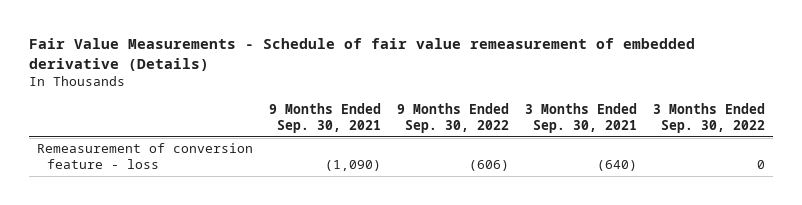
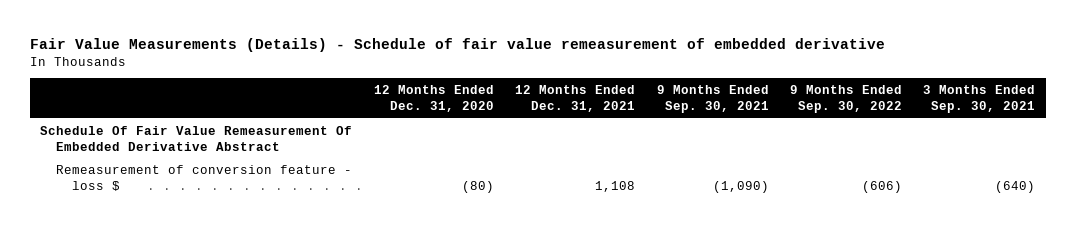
- Fair Value Measurements - Schedule of fair value remeasurement of embedded derivative (Details)
+ Fair Value Measurements (Details) - Schedule of fair value remeasurement of embedded derivative
- | 9 Months Ended Sep. 30, 2021 | 9 Months Ended Sep. 30, 2022 | 3 Months Ended Sep. 30, 2021 | 3 Months Ended Sep. 30, 2022
+ | 12 Months Ended Dec. 31, 2020 | 12 Months Ended Dec. 31, 2021 | 9 Months Ended Sep. 30, 2021 | 9 Months Ended Sep. 30, 2022 | 3 Months Ended Sep. 30, 2021
- Remeasurement of conversion feature - loss | (1,090) | (606) | (640) | 0
+ Schedule Of Fair Value Remeasurement Of Embedded Derivative Abstract
+ Remeasurement of conversion feature - loss $ | (80) | 1,108 | (1,090) | (606) | (640)

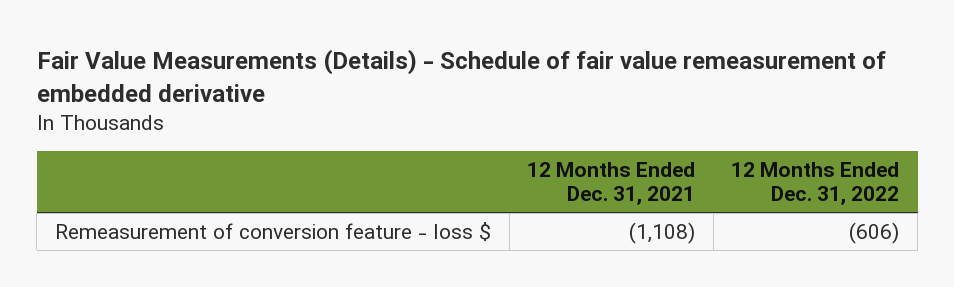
- | 12 Months Ended Dec. 31, 2020 | 12 Months Ended Dec. 31, 2021 | 9 Months Ended Sep. 30, 2021 | 9 Months Ended Sep. 30, 2022 | 3 Months Ended Sep. 30, 2021
+ | 12 Months Ended Dec. 31, 2021 | 12 Months Ended Dec. 31, 2022
- Schedule Of Fair Value Remeasurement Of Embedded Derivative Abstract
- Remeasurement of conversion feature - loss $ | (80) | 1,108 | (1,090) | (606) | (640)
+ Remeasurement of conversion feature - loss $ | (1,108) | (606)

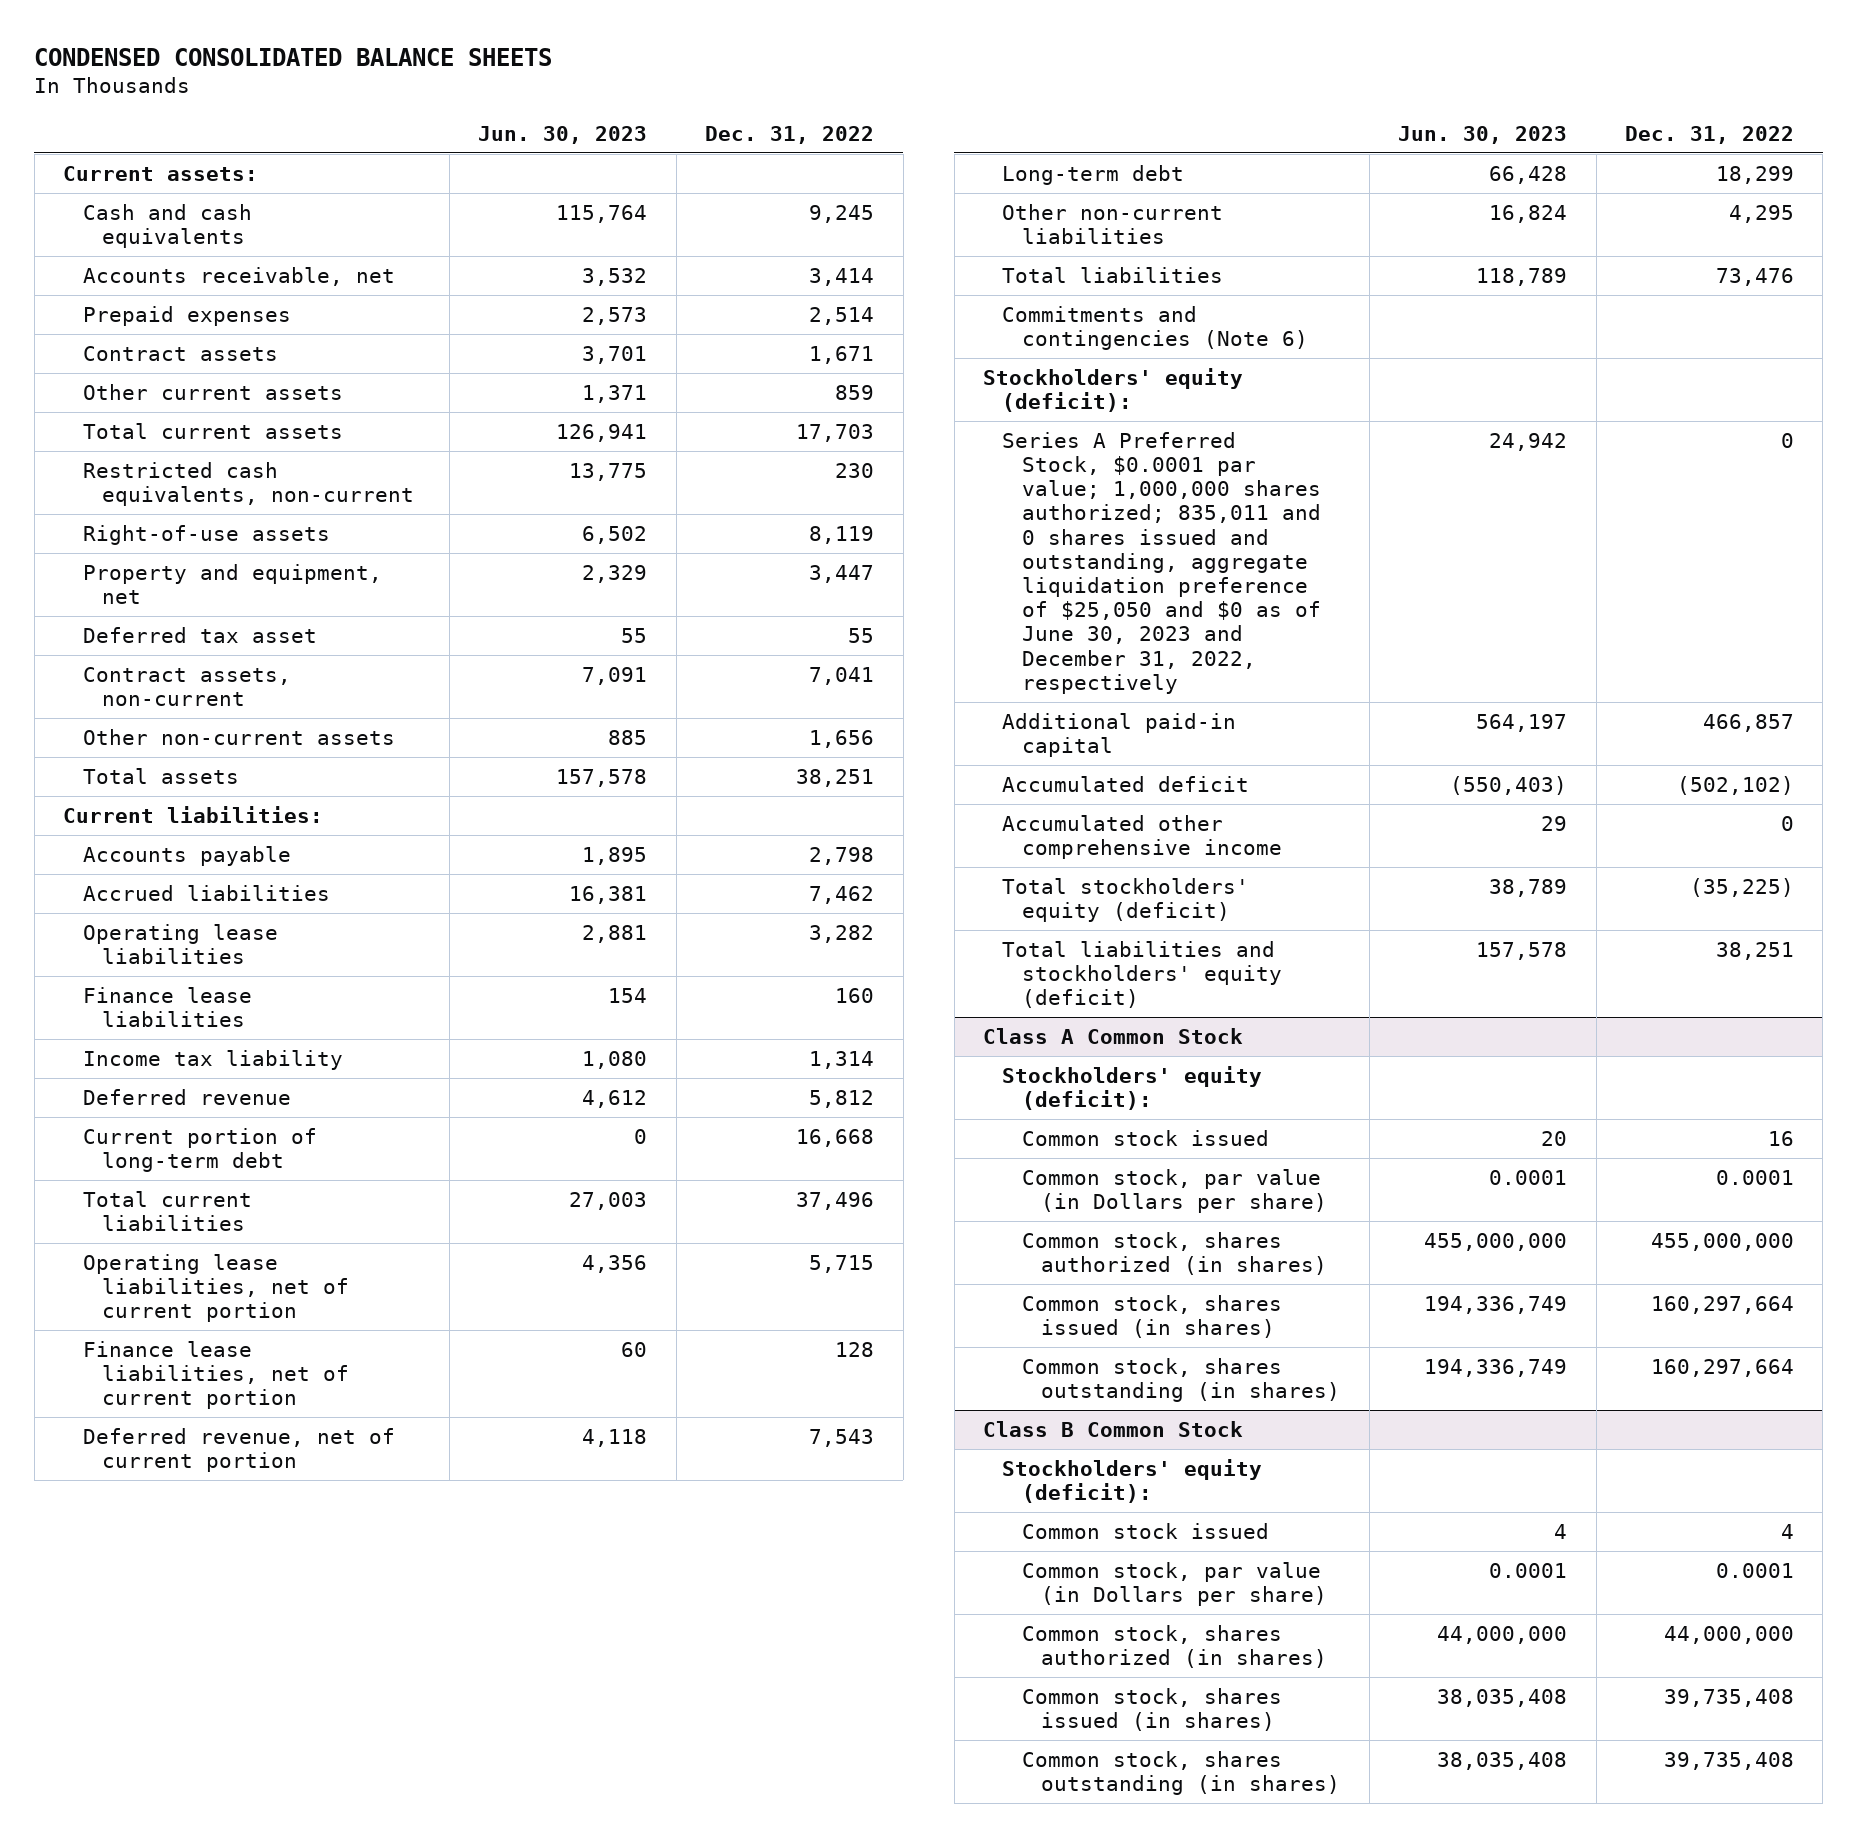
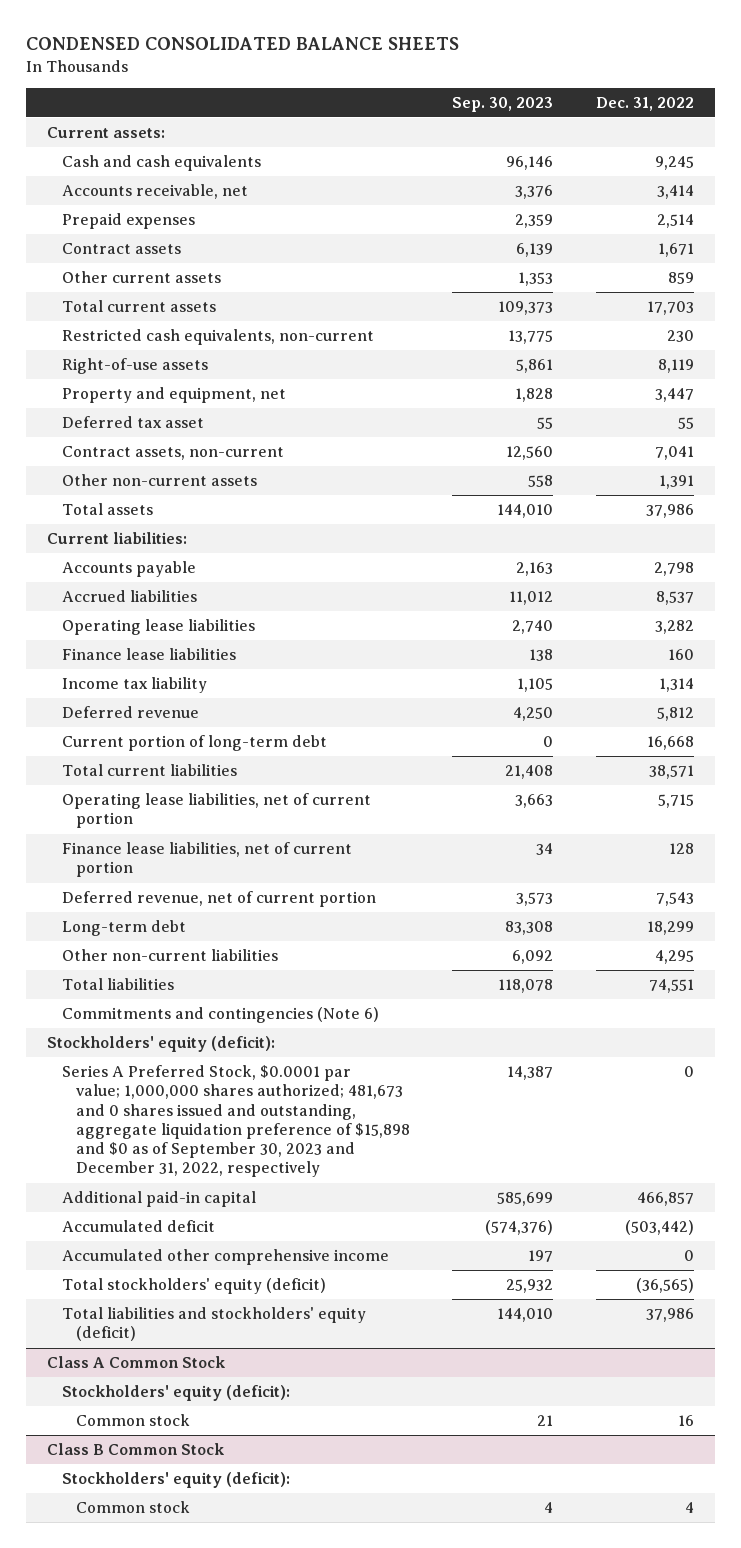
- | Jun. 30, 2023 | Dec. 31, 2022
+ | Sep. 30, 2023 | Dec. 31, 2022
- Other non-current assets | 885 | 1,656
- Total assets | 157,578 | 38,251
+ Other non-current assets | 558 | 1,391
+ Total assets | 144,010 | 37,986
- Accrued liabilities | 16,381 | 7,462
+ Accrued liabilities | 11,012 | 8,537
- Total current liabilities | 27,003 | 37,496
+ Total current liabilities | 21,408 | 38,571
- Total liabilities | 118,789 | 73,476
+ Total liabilities | 118,078 | 74,551
- Series A Preferred Stock, $0.0001 par value; 1,000,000 shares authorized; 835,011 and 0 shares issued and outstanding, aggregate liquidation preference of $25,050 and $0 as of June 30, 2023 and December 31, 2022, respectively | 24,942 | 0
+ Series A Preferred Stock, $0.0001 par value; 1,000,000 shares authorized; 481,673 and 0 shares issued and outstanding, aggregate liquidation preference of $15,898 and $0 as of September 30, 2023 and December 31, 2022, respectively | 14,387 | 0
- Accumulated deficit | (550,403) | (502,102)
+ Accumulated deficit | (574,376) | (503,442)
- Total stockholders' equity (deficit) | 38,789 | (35,225)
- Total liabilities and stockholders' equity (deficit) | 157,578 | 38,251
+ Total stockholders' equity (deficit) | 25,932 | (36,565)
+ Total liabilities and stockholders' equity (deficit) | 144,010 | 37,986
@ Class A Common Stock
- Common stock issued | 20 | 16
- Common stock, par value (in Dollars per share) | 0.0001 | 0.0001
- Common stock, shares authorized (in shares) | 455,000,000 | 455,000,000
- Common stock, shares issued (in shares) | 194,336,749 | 160,297,664
- Common stock, shares outstanding (in shares) | 194,336,749 | 160,297,664
+ Common stock | 21 | 16
@ Class B Common Stock
- Common stock issued | 4 | 4
- Common stock, par value (in Dollars per share) | 0.0001 | 0.0001
- Common stock, shares authorized (in shares) | 44,000,000 | 44,000,000
- Common stock, shares issued (in shares) | 38,035,408 | 39,735,408
- Common stock, shares outstanding (in shares) | 38,035,408 | 39,735,408
+ Common stock | 4 | 4

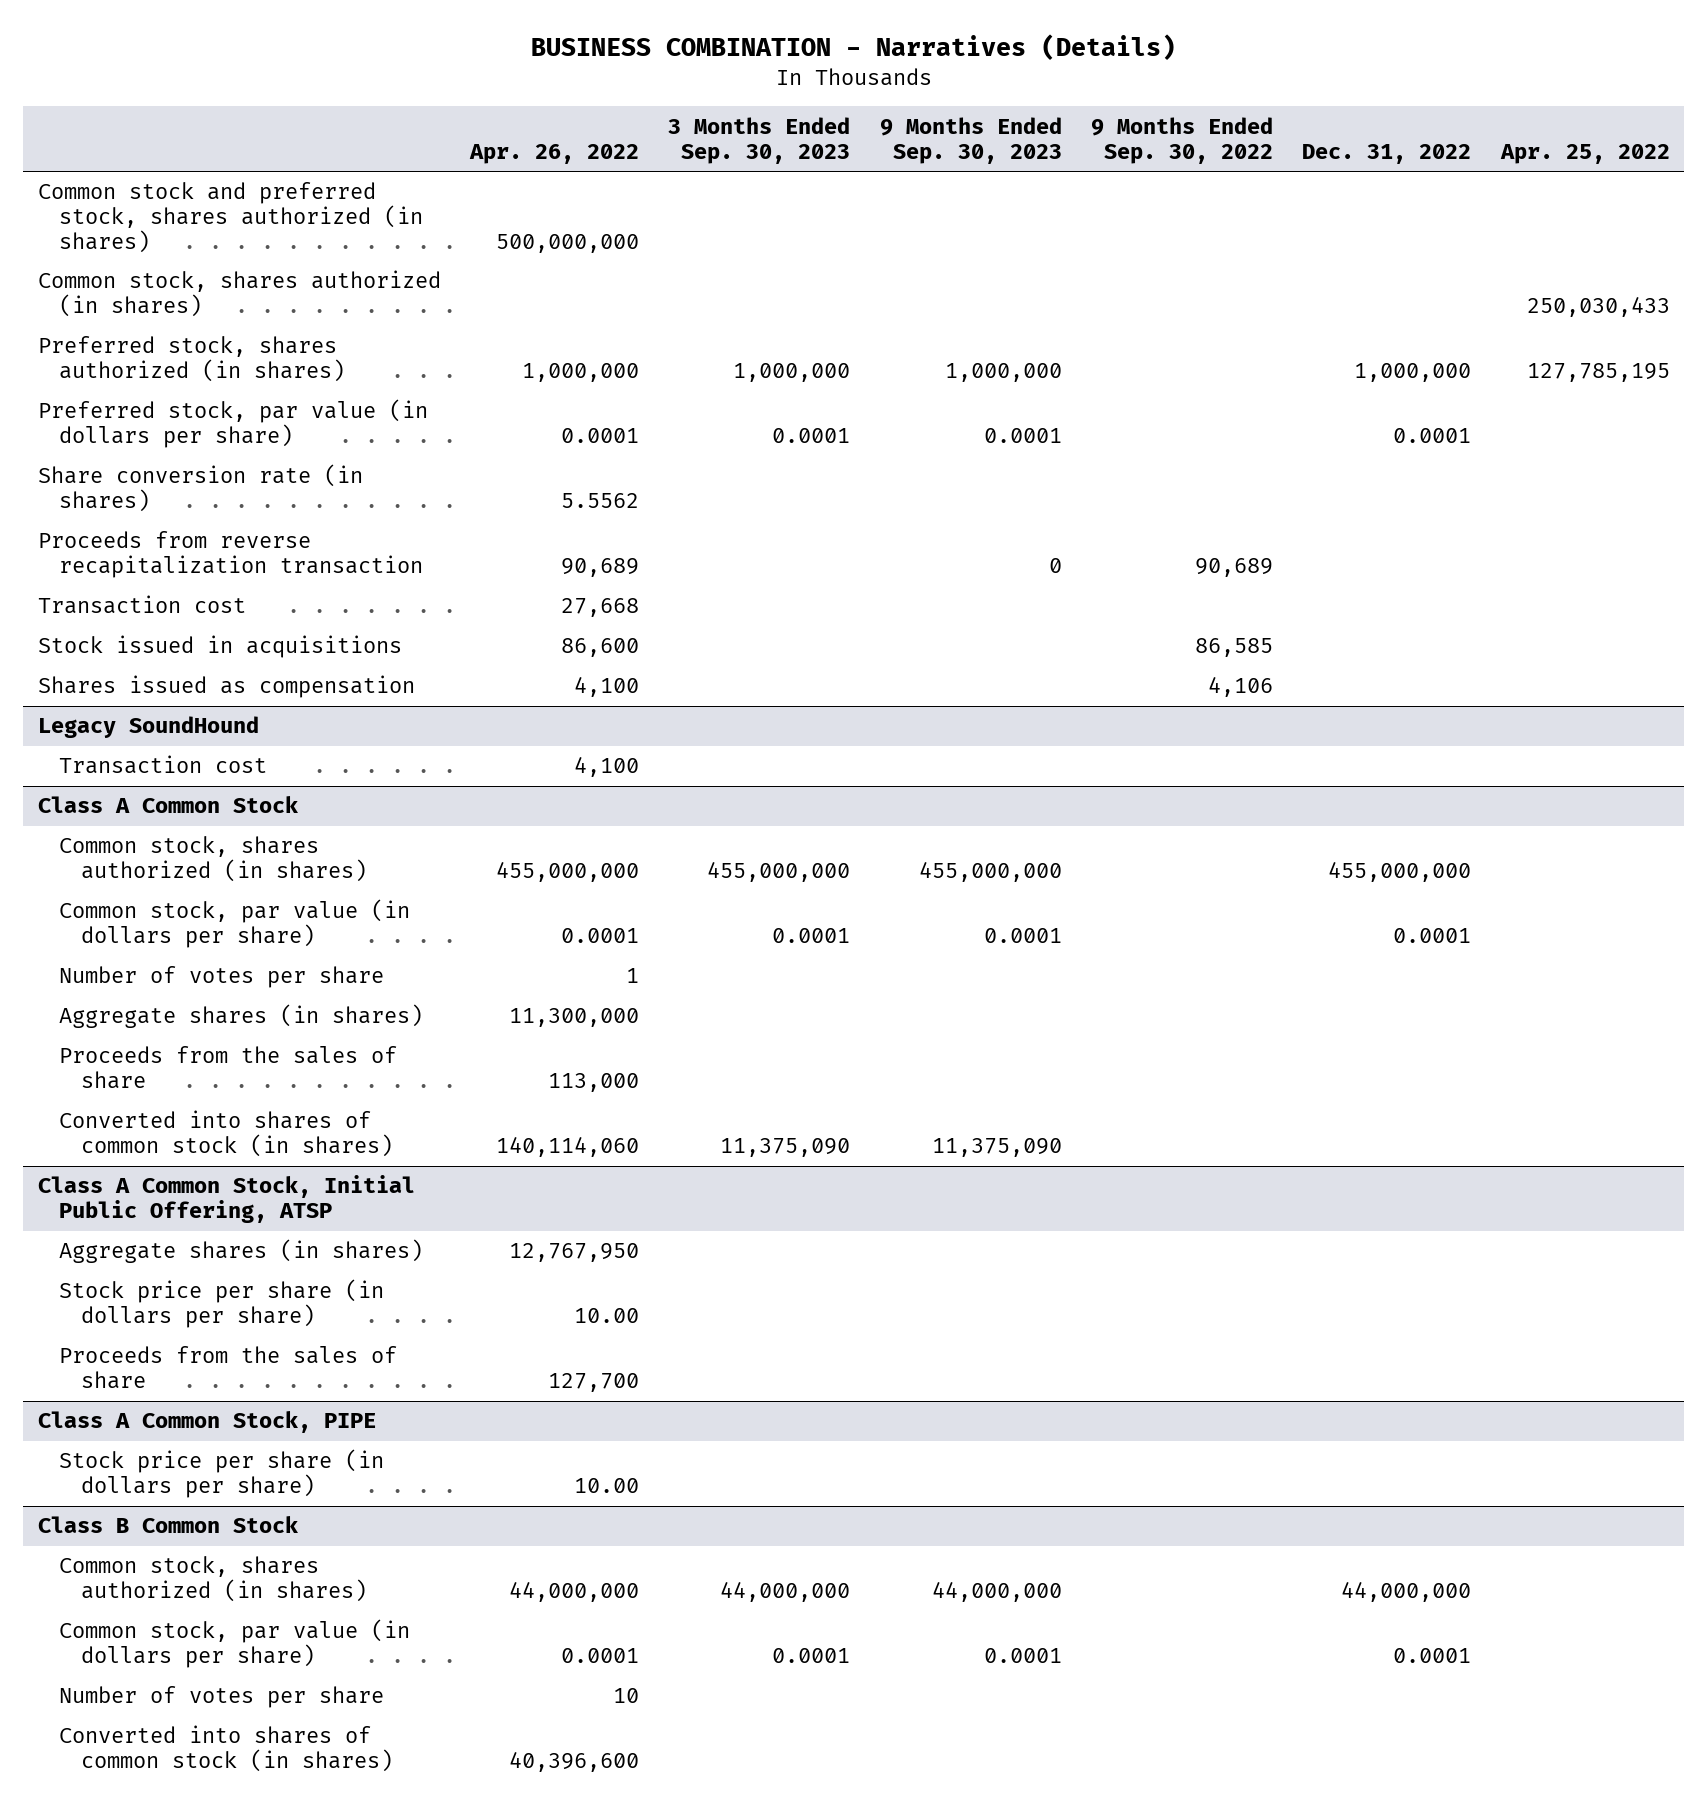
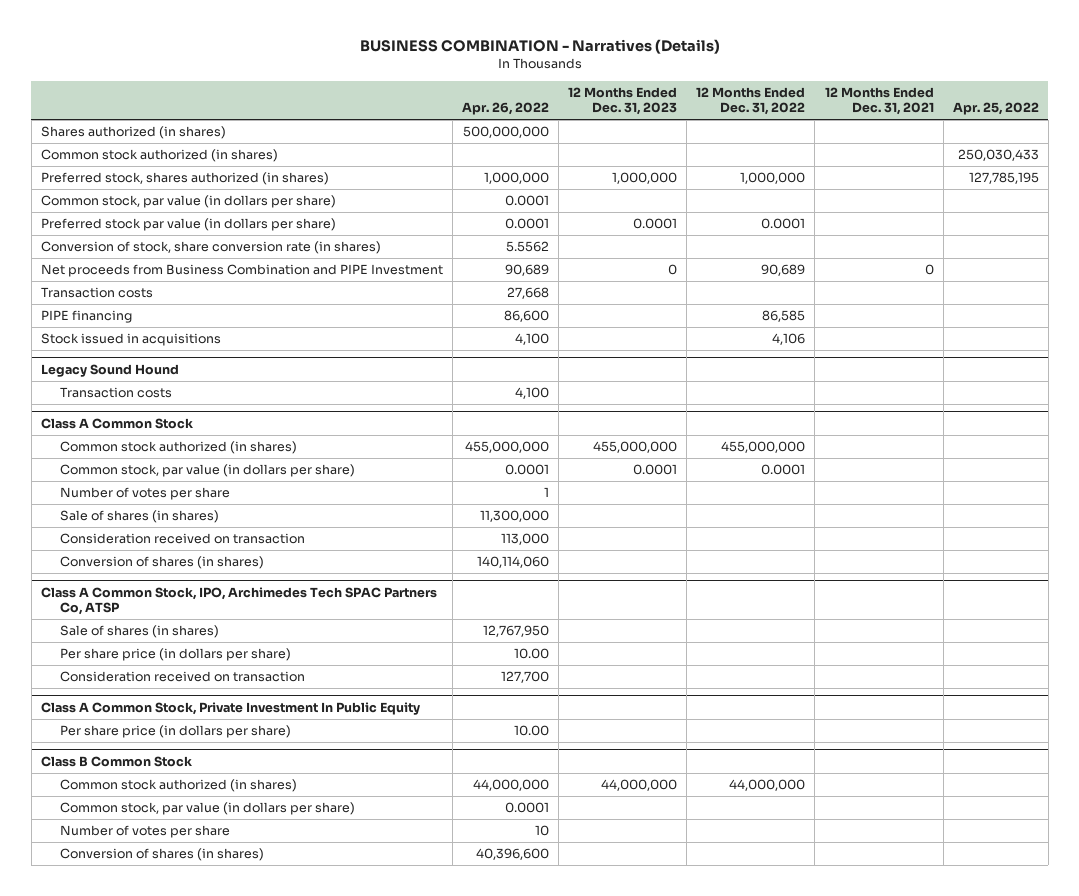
- | Apr. 26, 2022 | 3 Months Ended Sep. 30, 2023 | 9 Months Ended Sep. 30, 2023 | 9 Months Ended Sep. 30, 2022 | Dec. 31, 2022 | Apr. 25, 2022
+ | Apr. 26, 2022 | 12 Months Ended Dec. 31, 2023 | 12 Months Ended Dec. 31, 2022 | 12 Months Ended Dec. 31, 2021 | Apr. 25, 2022
- Common stock and preferred stock, shares authorized (in shares) | 500,000,000 | | | | |
- Common stock, shares authorized (in shares) | | | | | | 250,030,433
+ Shares authorized (in shares) | 500,000,000 | | | |
+ Common stock authorized (in shares) | | | | | 250,030,433
- Preferred stock, par value (in dollars per share) | 0.0001 | 0.0001 | 0.0001 | | 0.0001 |
- Share conversion rate (in shares) | 5.5562 | | | | |
- Proceeds from reverse recapitalization transaction | 90,689 | | 0 | 90,689 | |
- Transaction cost | 27,668 | | | | |
- Stock issued in acquisitions | 86,600 | | | 86,585 | |
- Shares issued as compensation | 4,100 | | | 4,106 | |
- Legacy SoundHound
- Transaction cost | 4,100 | | | | |
+ Common stock, par value (in dollars per share) | 0.0001 | | | |
+ Preferred stock par value (in dollars per share) | 0.0001 | 0.0001 | 0.0001 | |
+ Conversion of stock, share conversion rate (in shares) | 5.5562 | | | |
+ Net proceeds from Business Combination and PIPE Investment | 90,689 | 0 | 90,689 | 0 |
+ Transaction costs | 27,668 | | | |
+ PIPE financing | 86,600 | | 86,585 | |
+ Stock issued in acquisitions | 4,100 | | 4,106 | |
+ Legacy Sound Hound
+ Transaction costs | 4,100 | | | |
@ Class A Common Stock
- Common stock, shares authorized (in shares) | 455,000,000 | 455,000,000 | 455,000,000 | | 455,000,000 |
+ Common stock authorized (in shares) | 455,000,000 | 455,000,000 | 455,000,000 | |
- Aggregate shares (in shares) | 11,300,000 | | | | |
- Proceeds from the sales of share | 113,000 | | | | |
- Converted into shares of common stock (in shares) | 140,114,060 | 11,375,090 | 11,375,090 | | |
- Class A Common Stock, Initial Public Offering, ATSP
- Aggregate shares (in shares) | 12,767,950 | | | | |
- Stock price per share (in dollars per share) | 10.00 | | | | |
- Proceeds from the sales of share | 127,700 | | | | |
- Class A Common Stock, PIPE
- Stock price per share (in dollars per share) | 10.00 | | | | |
@ Class A Common Stock
+ Sale of shares (in shares) | 11,300,000 | | | |
+ Consideration received on transaction | 113,000 | | | |
+ Conversion of shares (in shares) | 140,114,060 | | | |
+ Class A Common Stock, IPO, Archimedes Tech SPAC Partners Co, ATSP
+ Sale of shares (in shares) | 12,767,950 | | | |
+ Per share price (in dollars per share) | 10.00 | | | |
+ Consideration received on transaction | 127,700 | | | |
+ Class A Common Stock, Private Investment In Public Equity
+ Per share price (in dollars per share) | 10.00 | | | |
@ Class B Common Stock
- Common stock, shares authorized (in shares) | 44,000,000 | 44,000,000 | 44,000,000 | | 44,000,000 |
+ Common stock authorized (in shares) | 44,000,000 | 44,000,000 | 44,000,000 | |
- Converted into shares of common stock (in shares) | 40,396,600 | | | | |
+ Conversion of shares (in shares) | 40,396,600 | | | |

